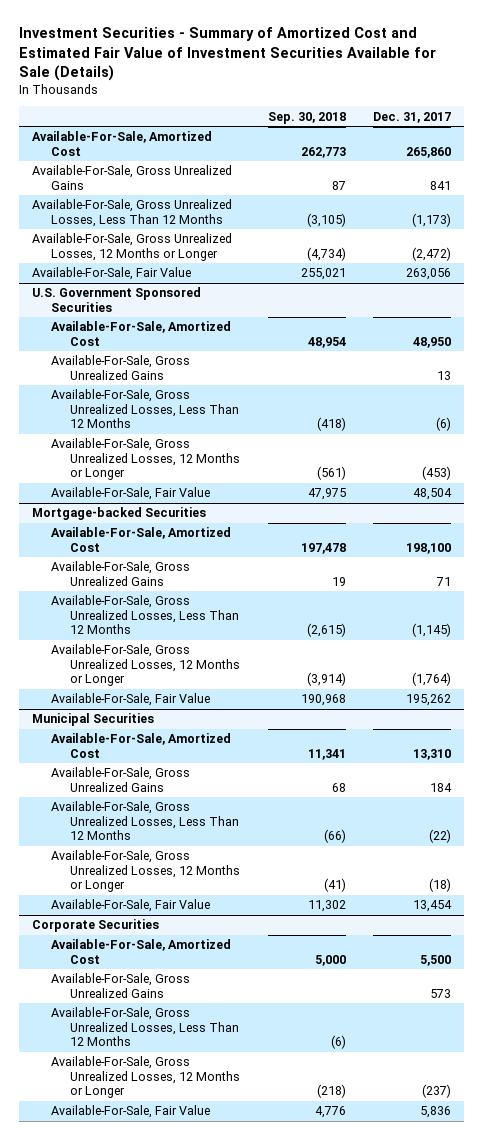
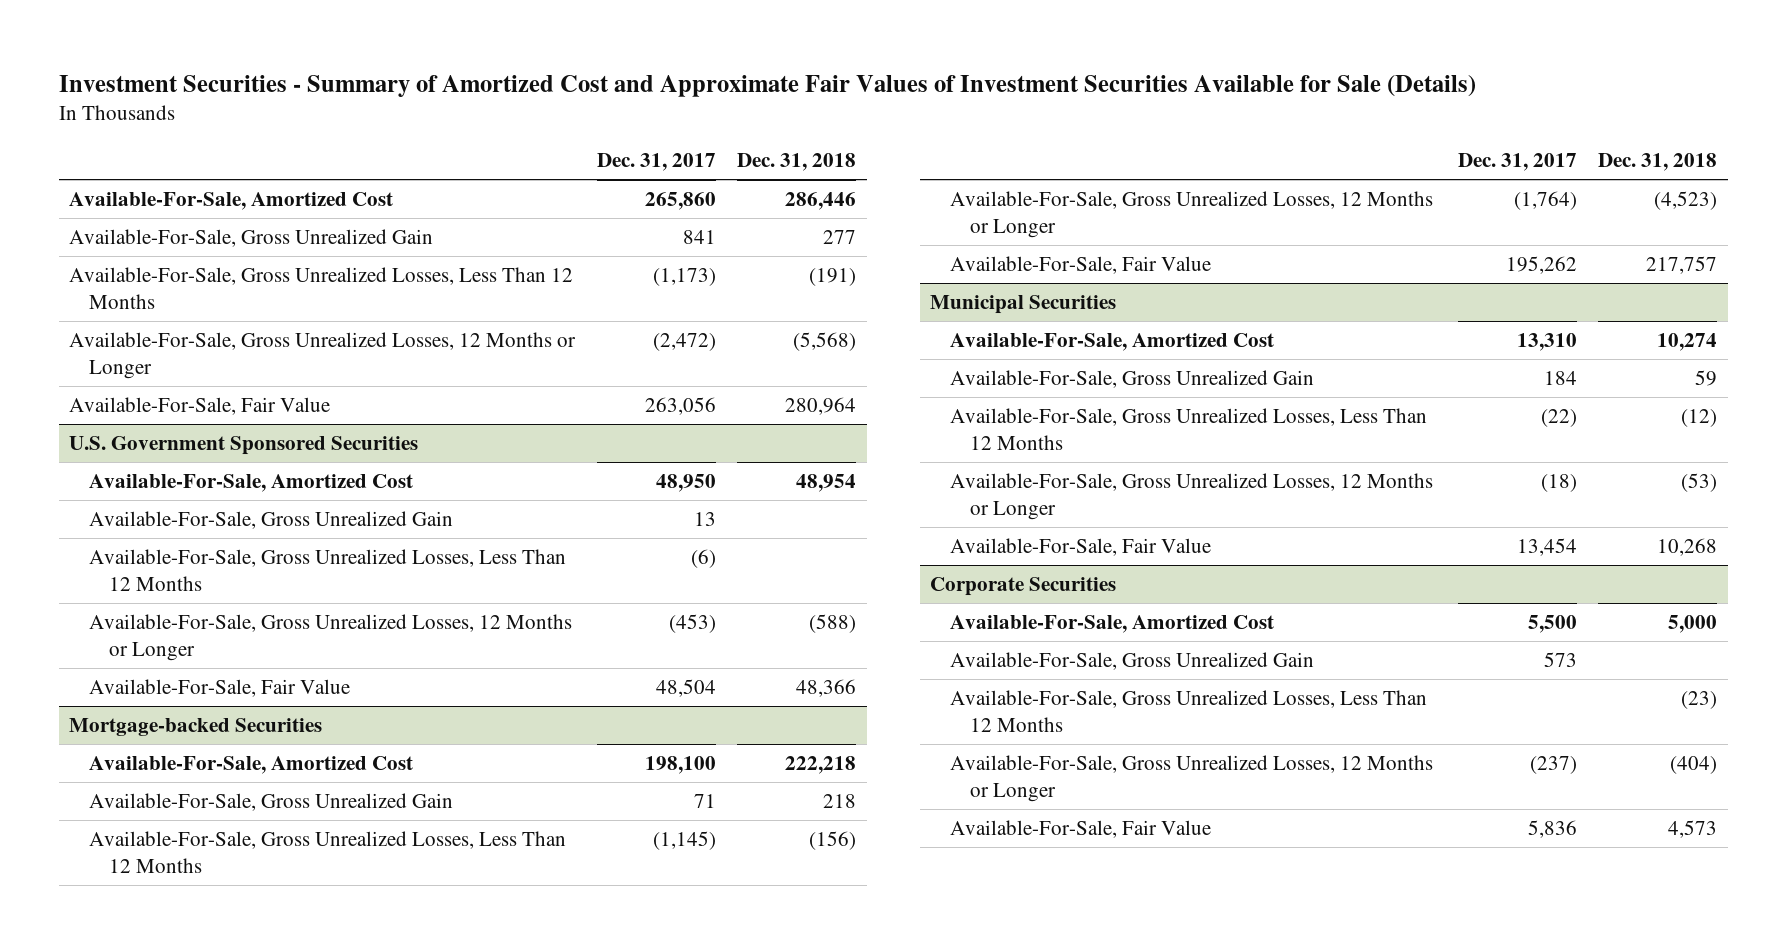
- Investment Securities - Summary of Amortized Cost and Estimated Fair Value of Investment Securities Available for Sale (Details)
+ Investment Securities - Summary of Amortized Cost and Approximate Fair Values of Investment Securities Available for Sale (Details)
- | Sep. 30, 2018 | Dec. 31, 2017
+ | Dec. 31, 2017 | Dec. 31, 2018
- Available-For-Sale, Gross Unrealized Gains | 87 | 841
+ Available-For-Sale, Gross Unrealized Gain | 841 | 277
@ U.S. Government Sponsored Securities
- Available-For-Sale, Gross Unrealized Gains | | 13
+ Available-For-Sale, Gross Unrealized Gain | 13 |
@ Mortgage-backed Securities
- Available-For-Sale, Gross Unrealized Gains | 19 | 71
+ Available-For-Sale, Gross Unrealized Gain | 71 | 218
@ Municipal Securities
- Available-For-Sale, Gross Unrealized Gains | 68 | 184
+ Available-For-Sale, Gross Unrealized Gain | 184 | 59
@ Corporate Securities
- Available-For-Sale, Gross Unrealized Gains | | 573
+ Available-For-Sale, Gross Unrealized Gain | 573 |

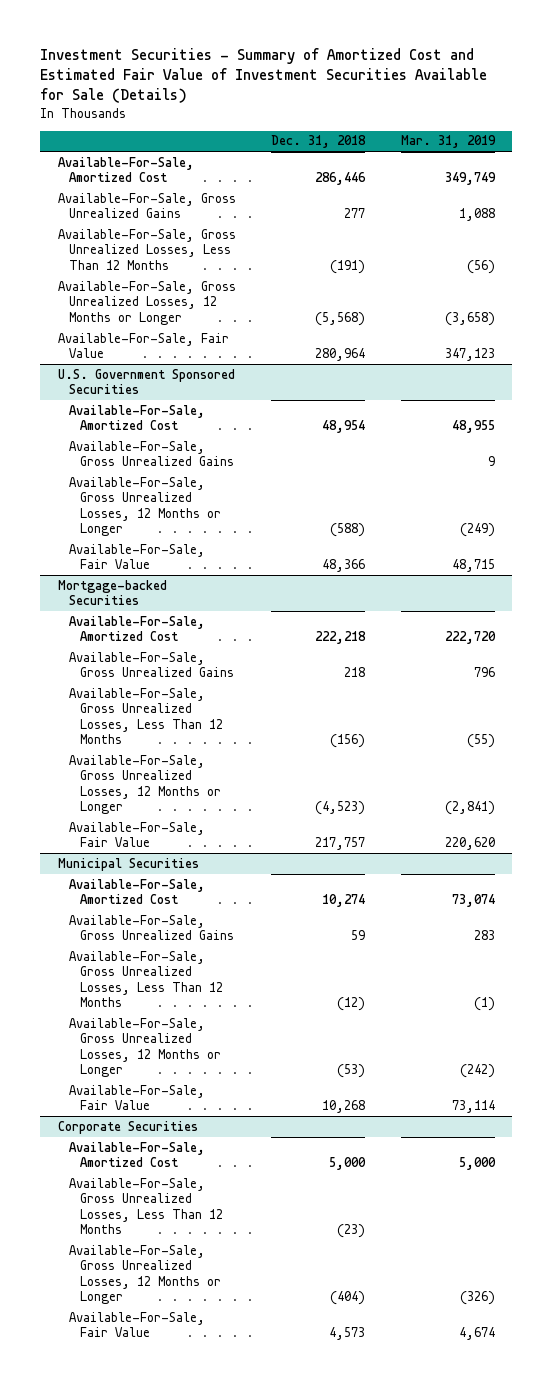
- Investment Securities - Summary of Amortized Cost and Approximate Fair Values of Investment Securities Available for Sale (Details)
+ Investment Securities - Summary of Amortized Cost and Estimated Fair Value of Investment Securities Available for Sale (Details)
- | Dec. 31, 2017 | Dec. 31, 2018
+ | Dec. 31, 2018 | Mar. 31, 2019
- Available-For-Sale, Gross Unrealized Gain | 841 | 277
+ Available-For-Sale, Gross Unrealized Gains | 277 | 1,088
@ U.S. Government Sponsored Securities
- Available-For-Sale, Gross Unrealized Gain | 13 |
- Available-For-Sale, Gross Unrealized Losses, Less Than 12 Months | (6) |
+ Available-For-Sale, Gross Unrealized Gains | | 9
@ Mortgage-backed Securities
- Available-For-Sale, Gross Unrealized Gain | 71 | 218
+ Available-For-Sale, Gross Unrealized Gains | 218 | 796
@ Municipal Securities
- Available-For-Sale, Gross Unrealized Gain | 184 | 59
+ Available-For-Sale, Gross Unrealized Gains | 59 | 283
@ Corporate Securities
- Available-For-Sale, Gross Unrealized Gain | 573 |

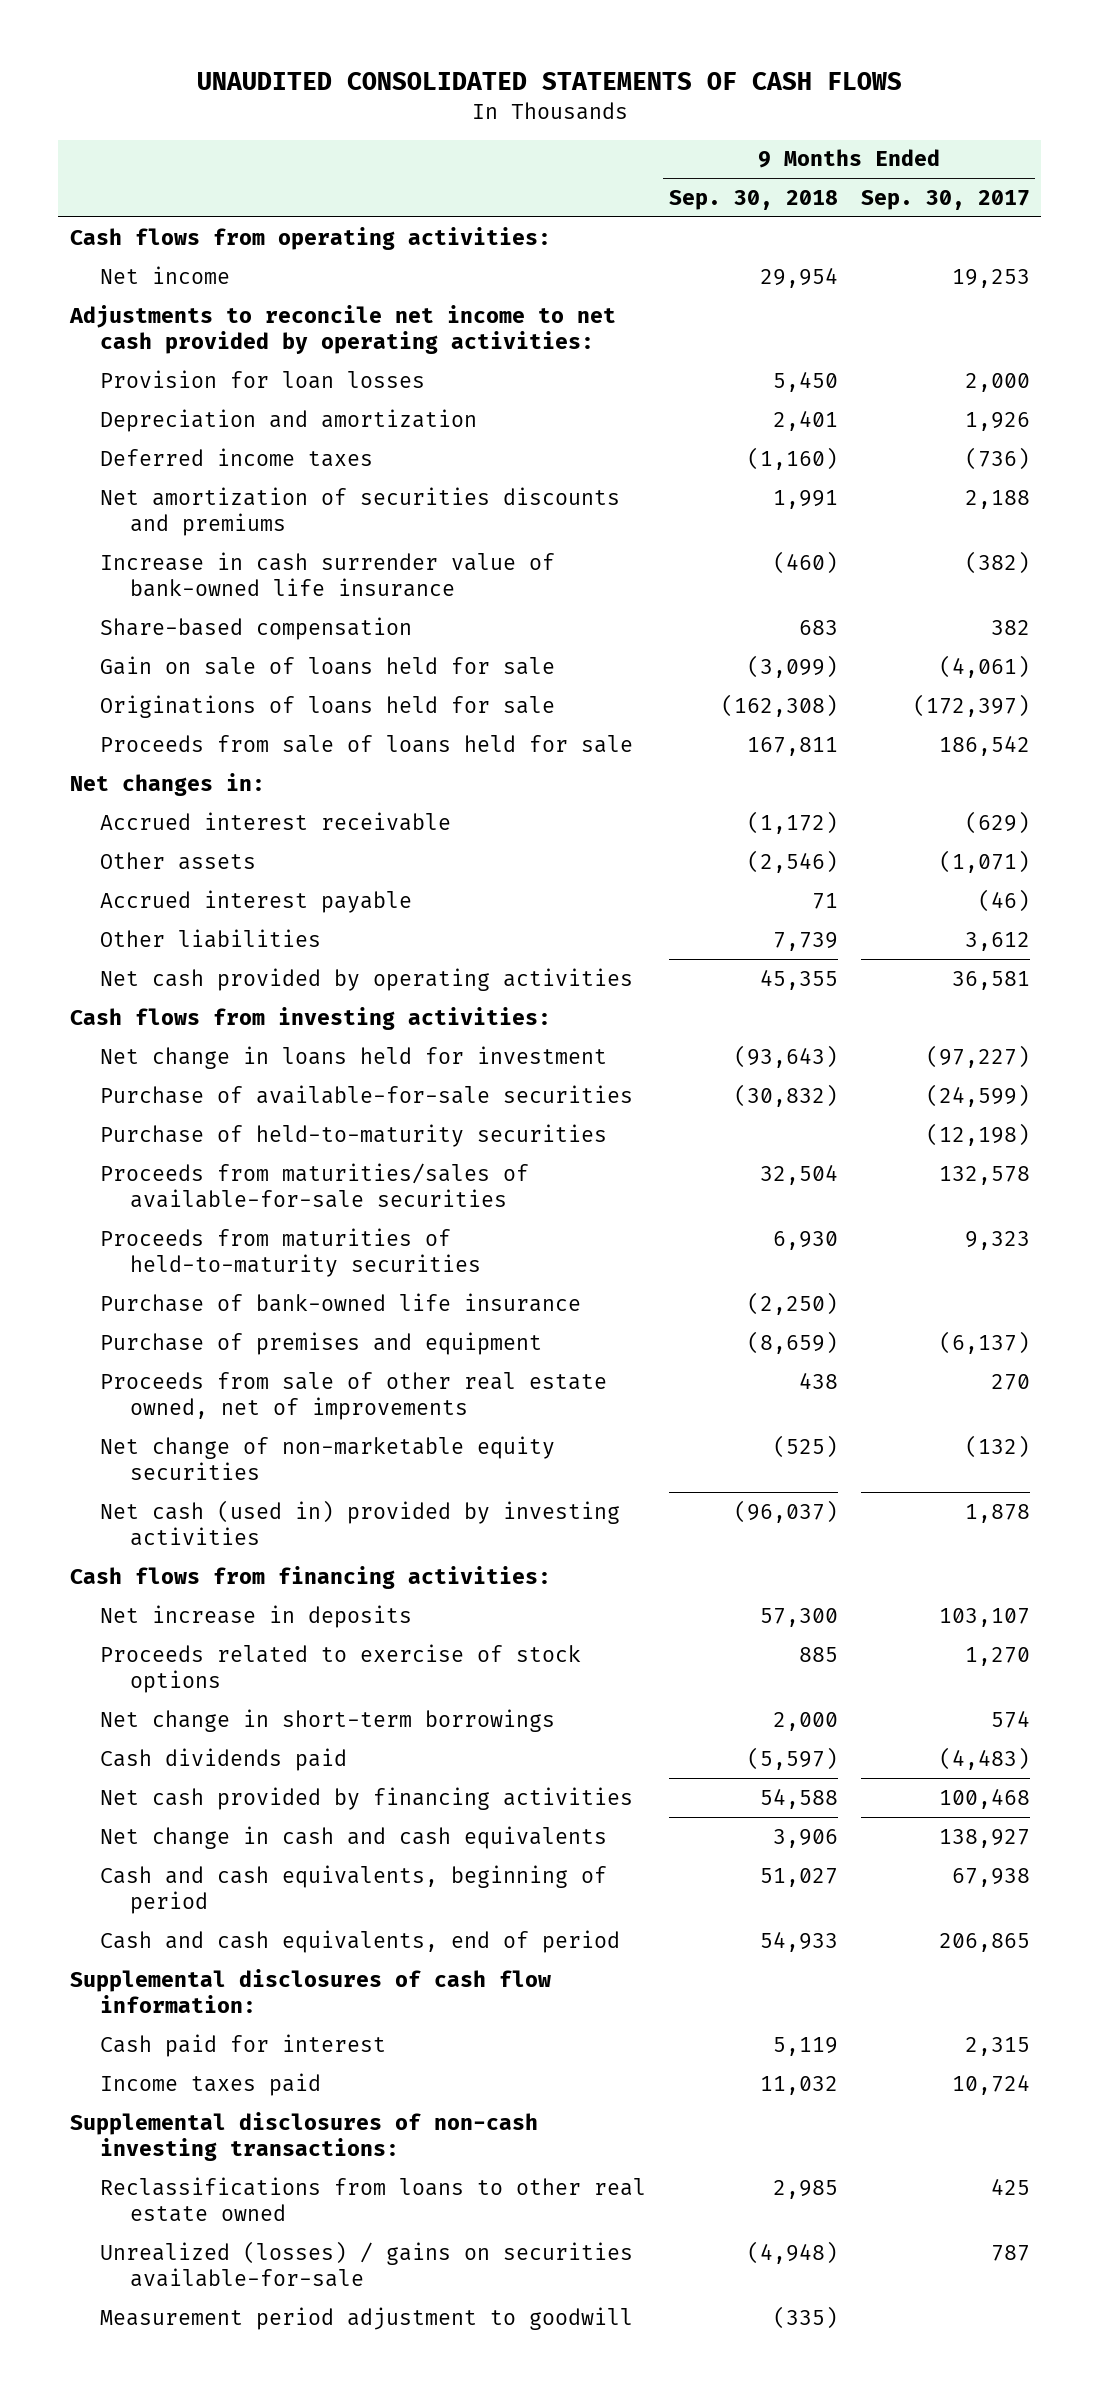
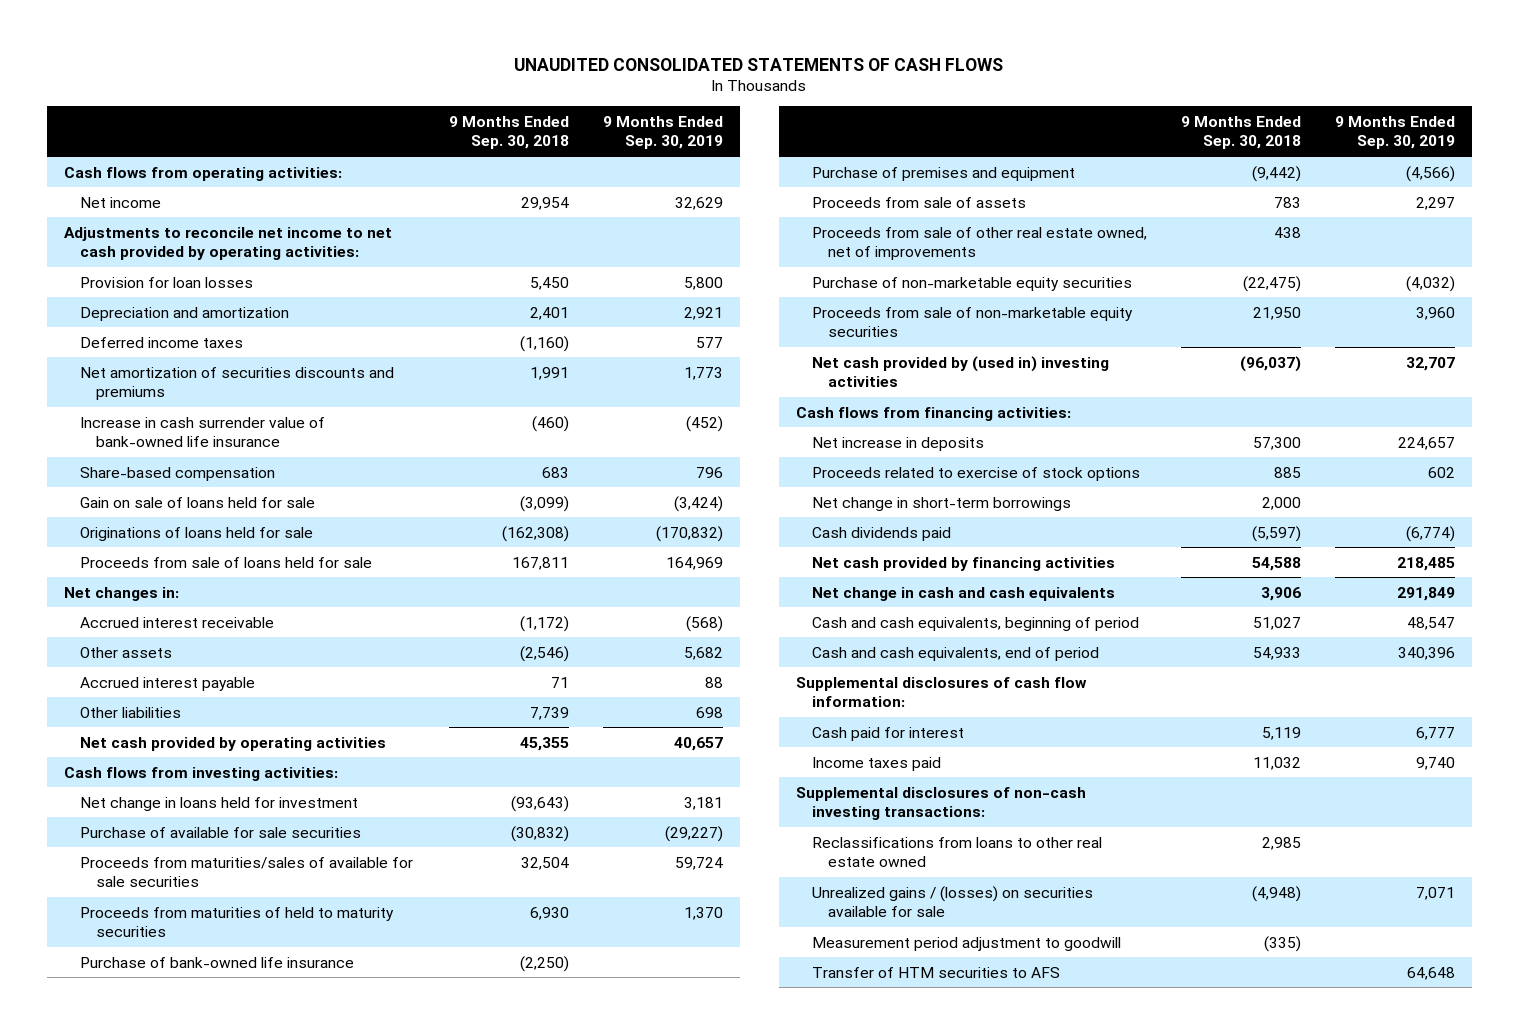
- | 9 Months Ended Sep. 30, 2018 | 9 Months Ended Sep. 30, 2017
+ | 9 Months Ended Sep. 30, 2018 | 9 Months Ended Sep. 30, 2019
- Purchase of available-for-sale securities | (30,832) | (24,599)
- Purchase of held-to-maturity securities | | (12,198)
- Proceeds from maturities/sales of available-for-sale securities | 32,504 | 132,578
- Proceeds from maturities of held-to-maturity securities | 6,930 | 9,323
+ Purchase of available for sale securities | (30,832) | (29,227)
+ Proceeds from maturities/sales of available for sale securities | 32,504 | 59,724
+ Proceeds from maturities of held to maturity securities | 6,930 | 1,370
- Purchase of premises and equipment | (8,659) | (6,137)
+ Purchase of premises and equipment | (9,442) | (4,566)
+ Proceeds from sale of assets | 783 | 2,297
- Net change of non-marketable equity securities | (525) | (132)
- Net cash (used in) provided by investing activities | (96,037) | 1,878
+ Purchase of non-marketable equity securities | (22,475) | (4,032)
+ Proceeds from sale of non-marketable equity securities | 21,950 | 3,960
+ Net cash provided by (used in) investing activities | (96,037) | 32,707
- Unrealized (losses) / gains on securities available-for-sale | (4,948) | 787
+ Unrealized gains / (losses) on securities available for sale | (4,948) | 7,071
+ Transfer of HTM securities to AFS | | 64,648

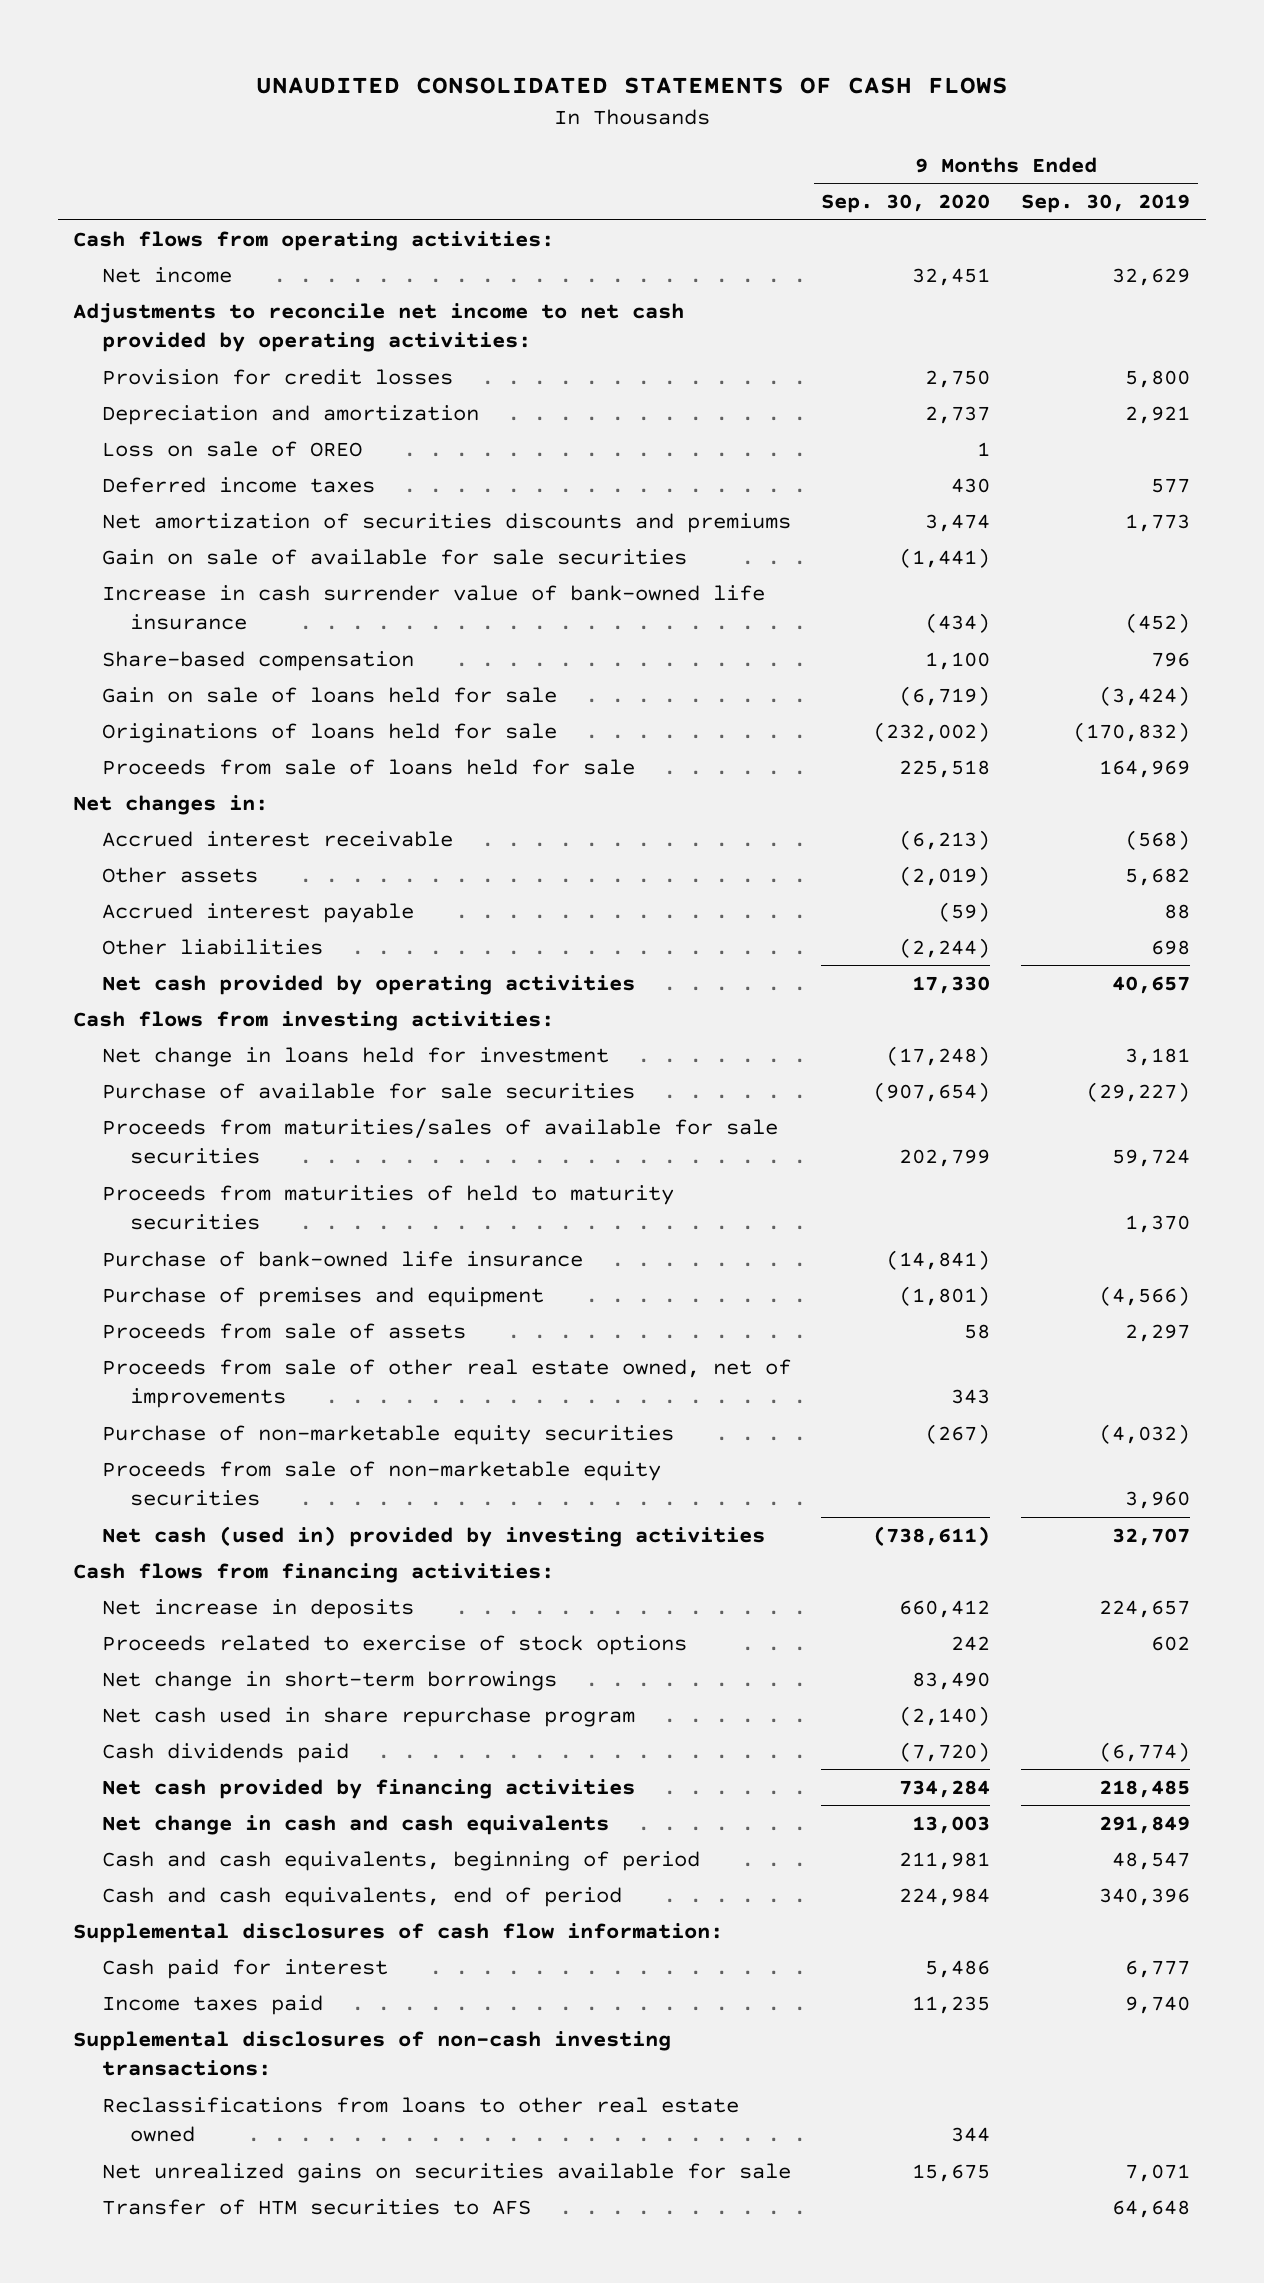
- | 9 Months Ended Sep. 30, 2018 | 9 Months Ended Sep. 30, 2019
+ | 9 Months Ended Sep. 30, 2020 | 9 Months Ended Sep. 30, 2019
- Provision for loan losses | 5,450 | 5,800
+ Provision for credit losses | 2,750 | 5,800
+ Loss on sale of OREO | 1 |
+ Gain on sale of available for sale securities | (1,441) |
- Net cash provided by (used in) investing activities | (96,037) | 32,707
+ Net cash (used in) provided by investing activities | (738,611) | 32,707
+ Net cash used in share repurchase program | (2,140) |
- Unrealized gains / (losses) on securities available for sale | (4,948) | 7,071
- Measurement period adjustment to goodwill | (335) |
+ Net unrealized gains on securities available for sale | 15,675 | 7,071

